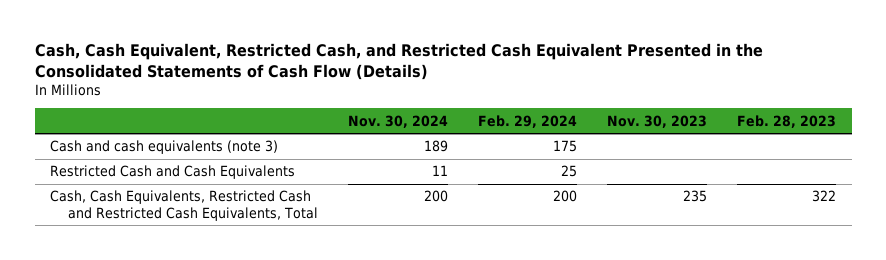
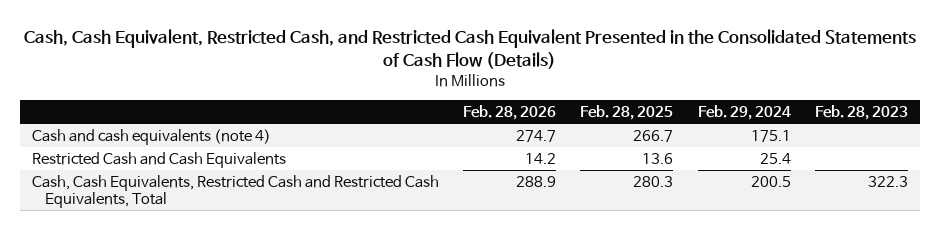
- | Nov. 30, 2024 | Feb. 29, 2024 | Nov. 30, 2023 | Feb. 28, 2023
+ | Feb. 28, 2026 | Feb. 28, 2025 | Feb. 29, 2024 | Feb. 28, 2023
- Cash and cash equivalents (note 3) | 189 | 175 | |
- Restricted Cash and Cash Equivalents | 11 | 25 | |
- Cash, Cash Equivalents, Restricted Cash and Restricted Cash Equivalents, Total | 200 | 200 | 235 | 322
+ Cash and cash equivalents (note 4) | 274.7 | 266.7 | 175.1 |
+ Restricted Cash and Cash Equivalents | 14.2 | 13.6 | 25.4 |
+ Cash, Cash Equivalents, Restricted Cash and Restricted Cash Equivalents, Total | 288.9 | 280.3 | 200.5 | 322.3

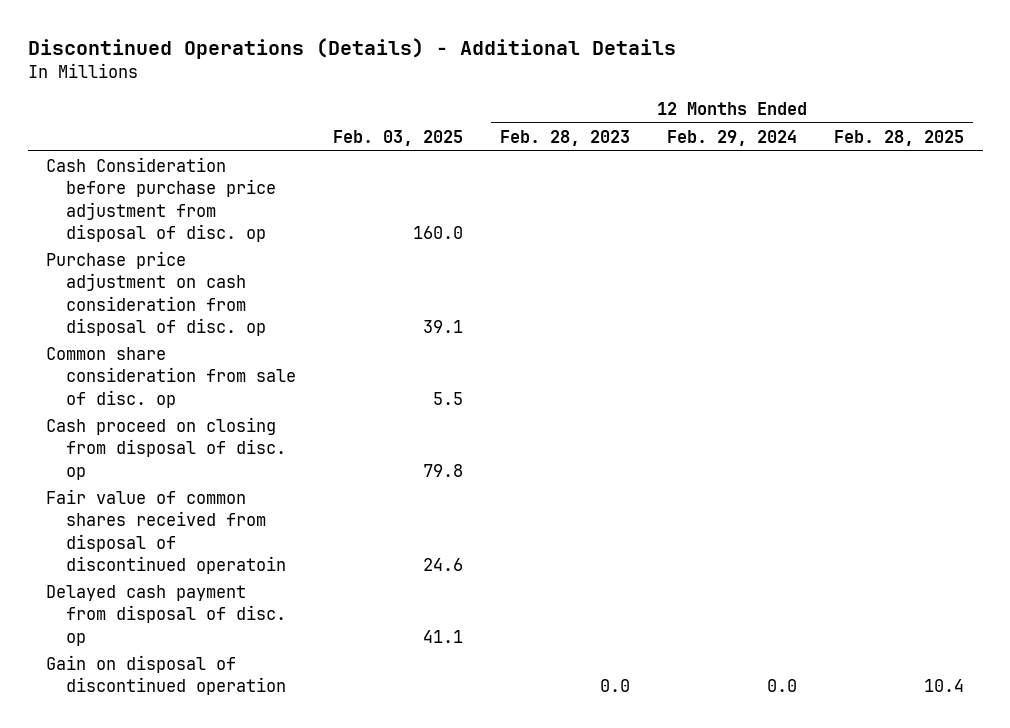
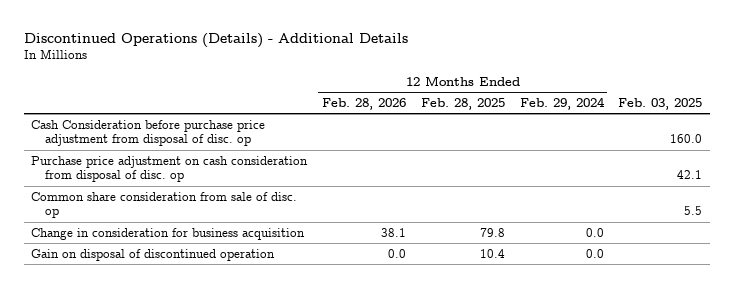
- | Feb. 03, 2025 | 12 Months Ended Feb. 28, 2023 | 12 Months Ended Feb. 29, 2024 | 12 Months Ended Feb. 28, 2025
+ | 12 Months Ended Feb. 28, 2026 | 12 Months Ended Feb. 28, 2025 | 12 Months Ended Feb. 29, 2024 | Feb. 03, 2025
- Purchase price adjustment on cash consideration from disposal of disc. op | 39.1 | | |
+ Purchase price adjustment on cash consideration from disposal of disc. op | | | | 42.1
- Cash proceed on closing from disposal of disc. op | 79.8 | | |
- Fair value of common shares received from disposal of discontinued operatoin | 24.6 | | |
- Delayed cash payment from disposal of disc. op | 41.1 | | |
+ Change in consideration for business acquisition | 38.1 | 79.8 | 0.0 |

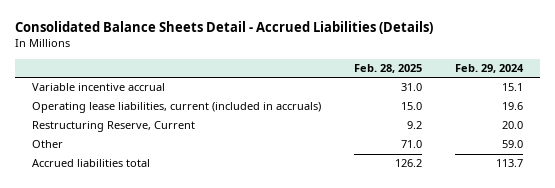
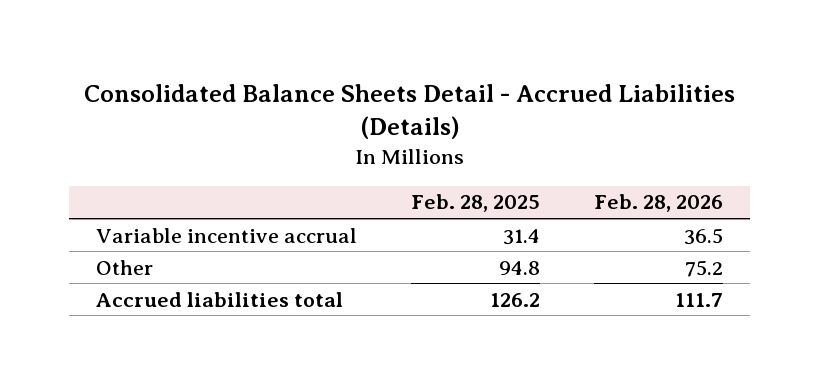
- | Feb. 28, 2025 | Feb. 29, 2024
+ | Feb. 28, 2025 | Feb. 28, 2026
- Variable incentive accrual | 31.0 | 15.1
- Operating lease liabilities, current (included in accruals) | 15.0 | 19.6
- Restructuring Reserve, Current | 9.2 | 20.0
- Other | 71.0 | 59.0
+ Variable incentive accrual | 31.4 | 36.5
+ Other | 94.8 | 75.2

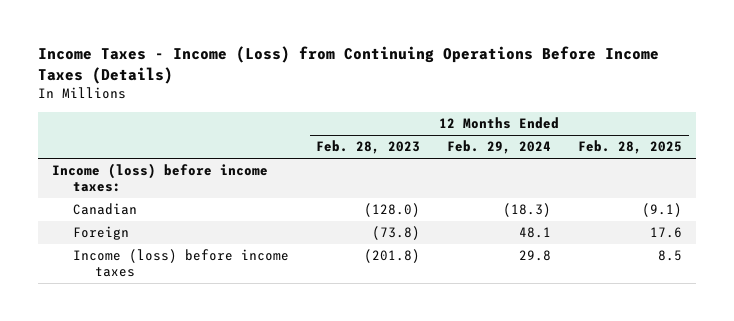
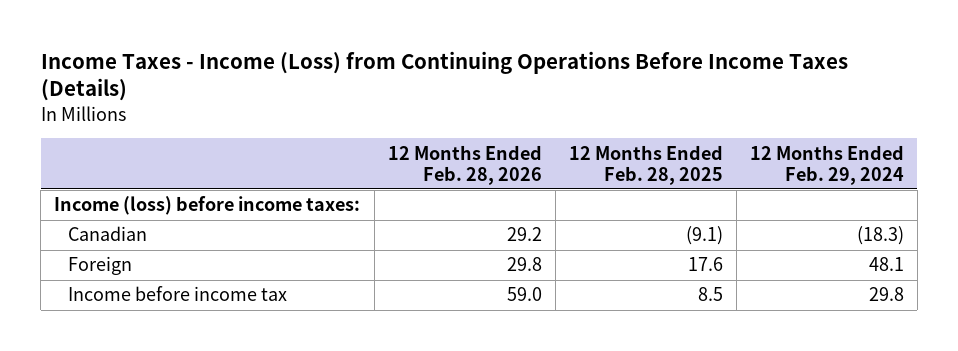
- | 12 Months Ended Feb. 28, 2023 | 12 Months Ended Feb. 29, 2024 | 12 Months Ended Feb. 28, 2025
+ | 12 Months Ended Feb. 28, 2026 | 12 Months Ended Feb. 28, 2025 | 12 Months Ended Feb. 29, 2024
- Income (loss) before income taxes | (201.8) | 29.8 | 8.5
+ Income before income tax | 59.0 | 8.5 | 29.8

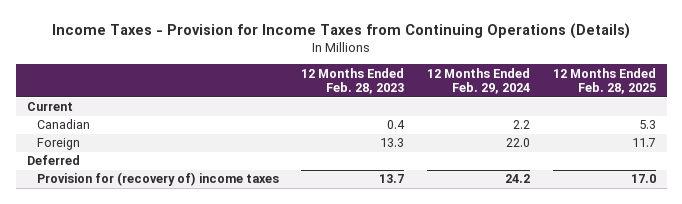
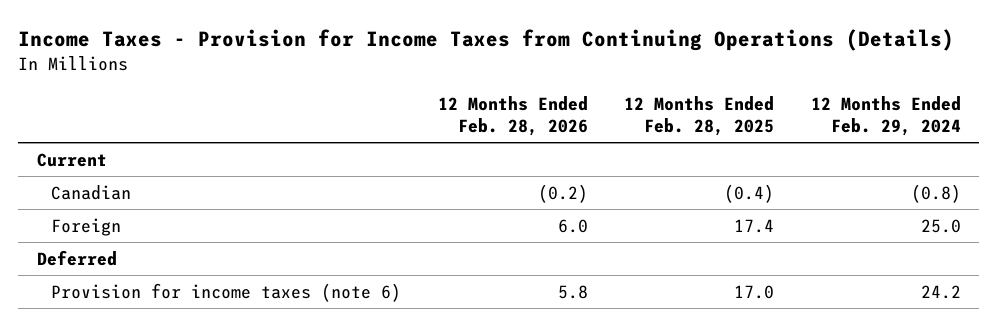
- | 12 Months Ended Feb. 28, 2023 | 12 Months Ended Feb. 29, 2024 | 12 Months Ended Feb. 28, 2025
+ | 12 Months Ended Feb. 28, 2026 | 12 Months Ended Feb. 28, 2025 | 12 Months Ended Feb. 29, 2024
- Canadian | 0.4 | 2.2 | 5.3
- Foreign | 13.3 | 22.0 | 11.7
+ Canadian | (0.2) | (0.4) | (0.8)
+ Foreign | 6.0 | 17.4 | 25.0
- Provision for (recovery of) income taxes | 13.7 | 24.2 | 17.0
+ Provision for income taxes (note 6) | 5.8 | 17.0 | 24.2

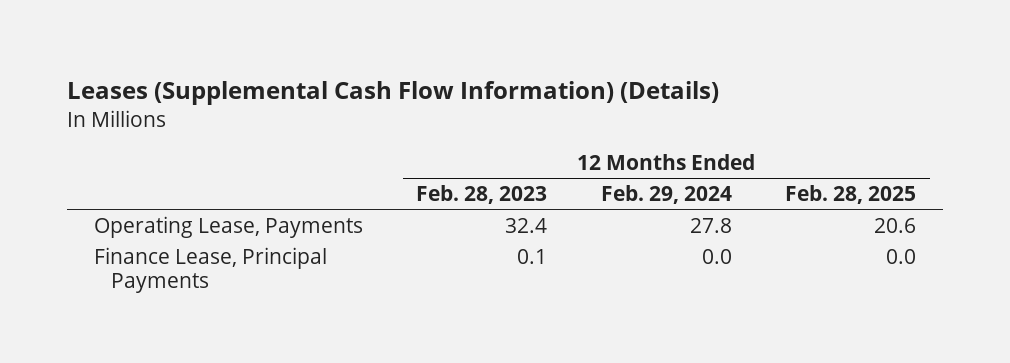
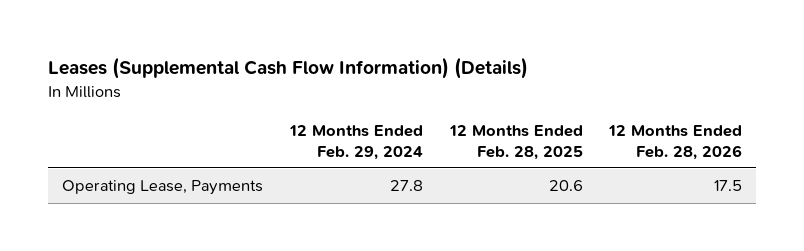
- | 12 Months Ended Feb. 28, 2023 | 12 Months Ended Feb. 29, 2024 | 12 Months Ended Feb. 28, 2025
+ | 12 Months Ended Feb. 29, 2024 | 12 Months Ended Feb. 28, 2025 | 12 Months Ended Feb. 28, 2026
- Finance Lease, Principal Payments | 0.1 | 0.0 | 0.0

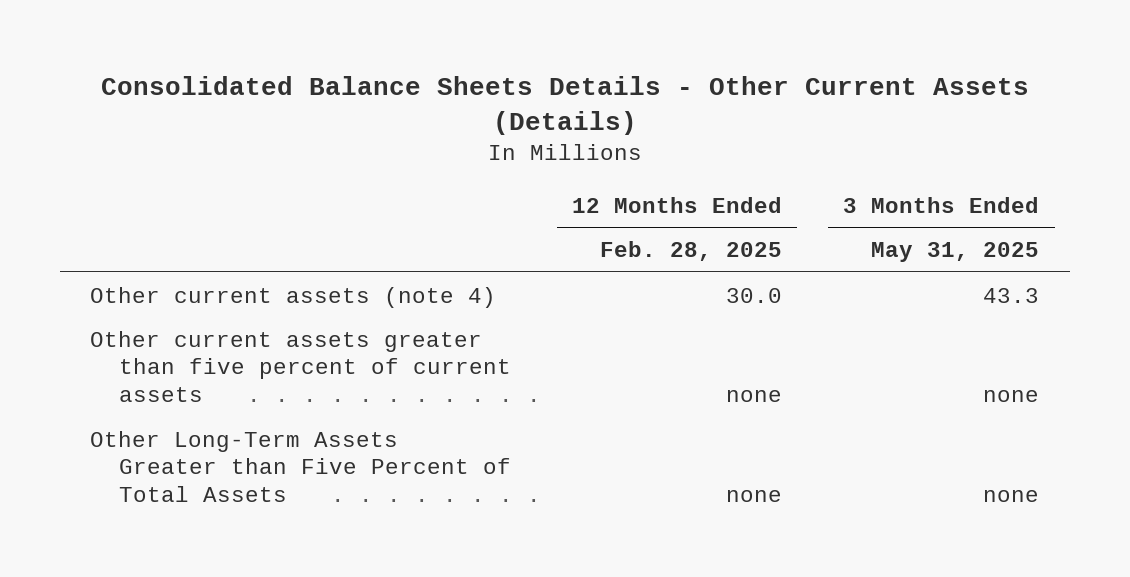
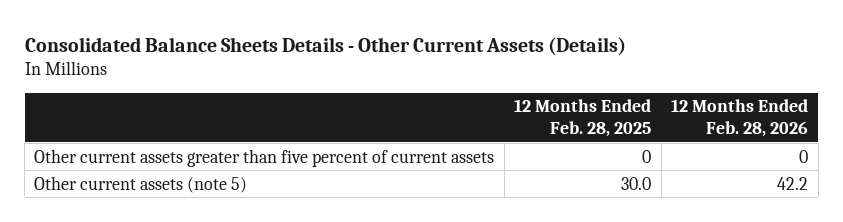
- | 12 Months Ended Feb. 28, 2025 | 3 Months Ended May 31, 2025
+ | 12 Months Ended Feb. 28, 2025 | 12 Months Ended Feb. 28, 2026
- Other current assets (note 4) | 30.0 | 43.3
- Other current assets greater than five percent of current assets | none | none
- Other Long-Term Assets Greater than Five Percent of Total Assets | none | none
+ Other current assets greater than five percent of current assets | 0 | 0
+ Other current assets (note 5) | 30.0 | 42.2

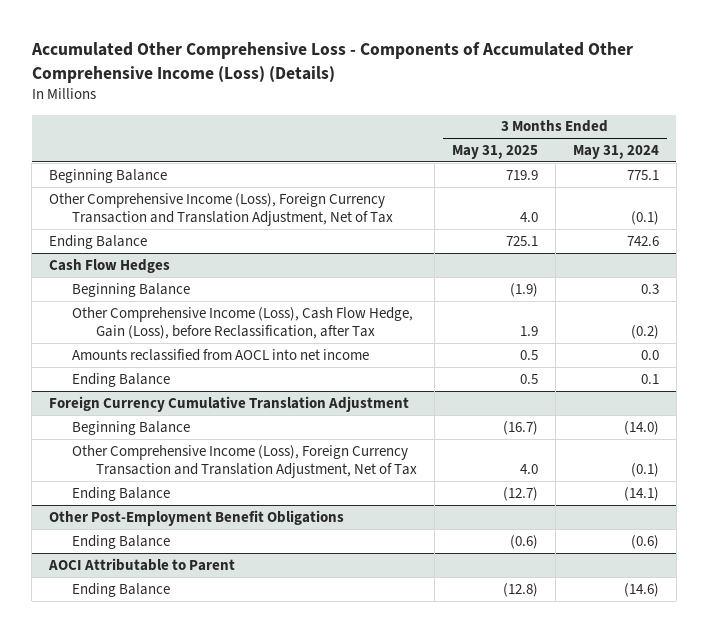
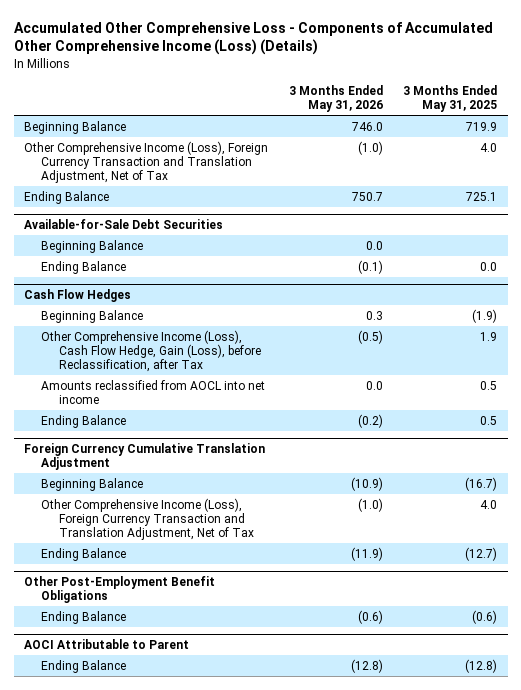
- | 3 Months Ended May 31, 2025 | 3 Months Ended May 31, 2024
+ | 3 Months Ended May 31, 2026 | 3 Months Ended May 31, 2025
+ Available-for-Sale Debt Securities
+ Beginning Balance | 0.0 |
+ Ending Balance | (0.1) | 0.0

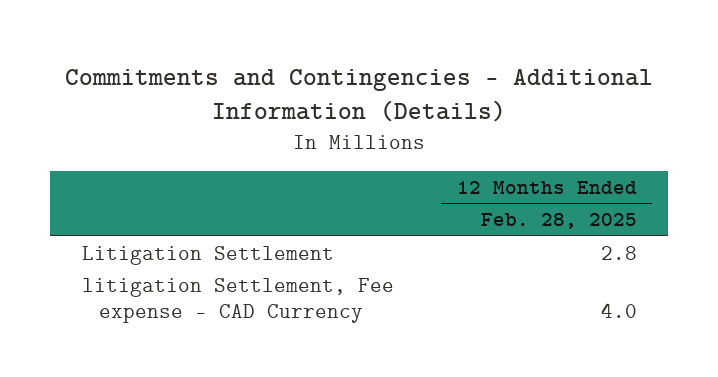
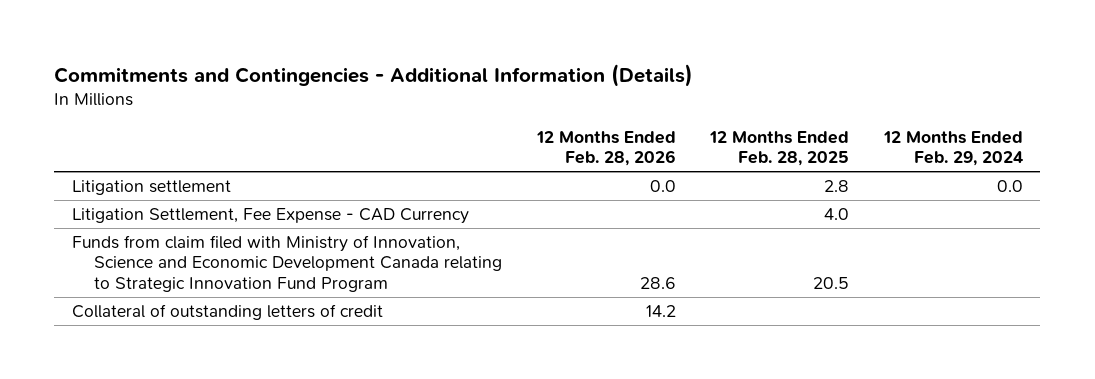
- | 12 Months Ended Feb. 28, 2025
+ | 12 Months Ended Feb. 28, 2026 | 12 Months Ended Feb. 28, 2025 | 12 Months Ended Feb. 29, 2024
- Litigation Settlement | 2.8
- litigation Settlement, Fee expense - CAD Currency | 4.0
+ Litigation settlement | 0.0 | 2.8 | 0.0
+ Litigation Settlement, Fee Expense - CAD Currency | | 4.0 |
+ Funds from claim filed with Ministry of Innovation, Science and Economic Development Canada relating to Strategic Innovation Fund Program | 28.6 | 20.5 |
+ Collateral of outstanding letters of credit | 14.2 | |

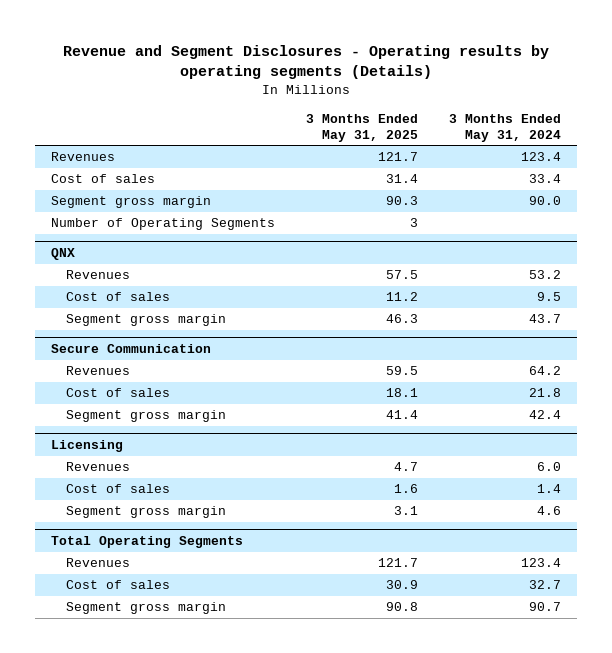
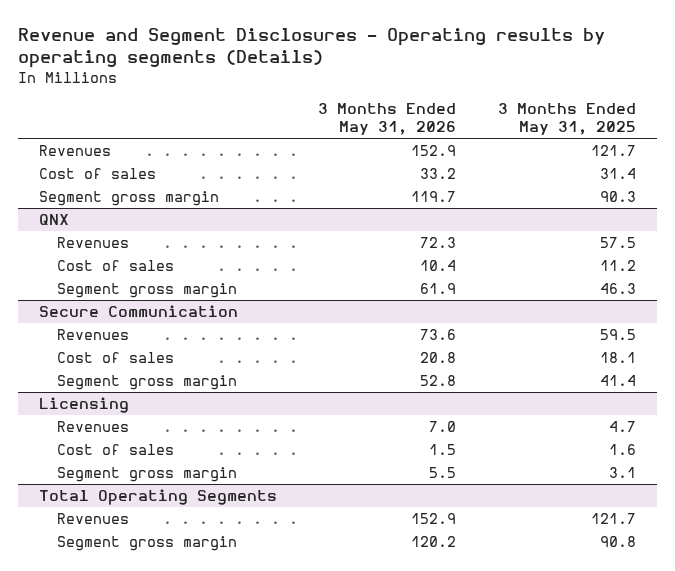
- | 3 Months Ended May 31, 2025 | 3 Months Ended May 31, 2024
+ | 3 Months Ended May 31, 2026 | 3 Months Ended May 31, 2025
- Number of Operating Segments | 3 |
@ Total Operating Segments
- Cost of sales | 30.9 | 32.7

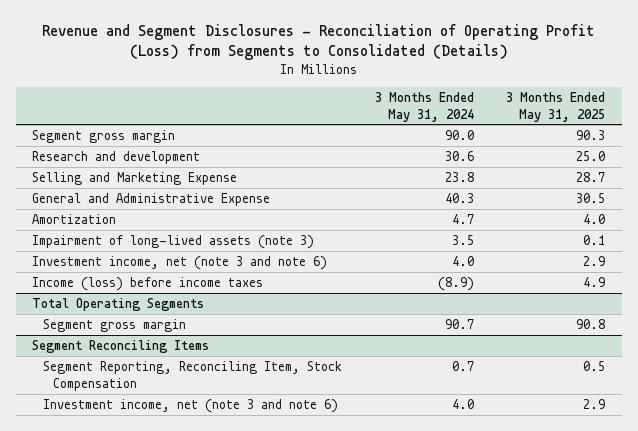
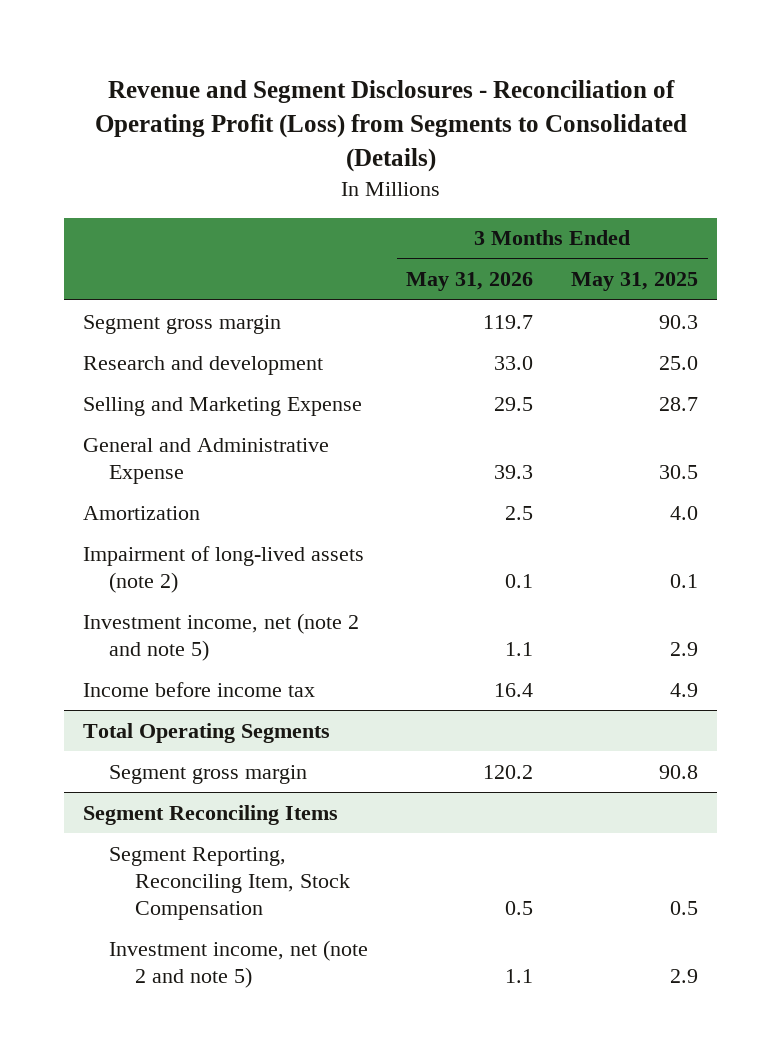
- | 3 Months Ended May 31, 2024 | 3 Months Ended May 31, 2025
+ | 3 Months Ended May 31, 2026 | 3 Months Ended May 31, 2025
- Impairment of long-lived assets (note 3) | 3.5 | 0.1
- Investment income, net (note 3 and note 6) | 4.0 | 2.9
- Income (loss) before income taxes | (8.9) | 4.9
+ Impairment of long-lived assets (note 2) | 0.1 | 0.1
+ Investment income, net (note 2 and note 5) | 1.1 | 2.9
+ Income before income tax | 16.4 | 4.9
@ Segment Reconciling Items
- Investment income, net (note 3 and note 6) | 4.0 | 2.9
+ Investment income, net (note 2 and note 5) | 1.1 | 2.9

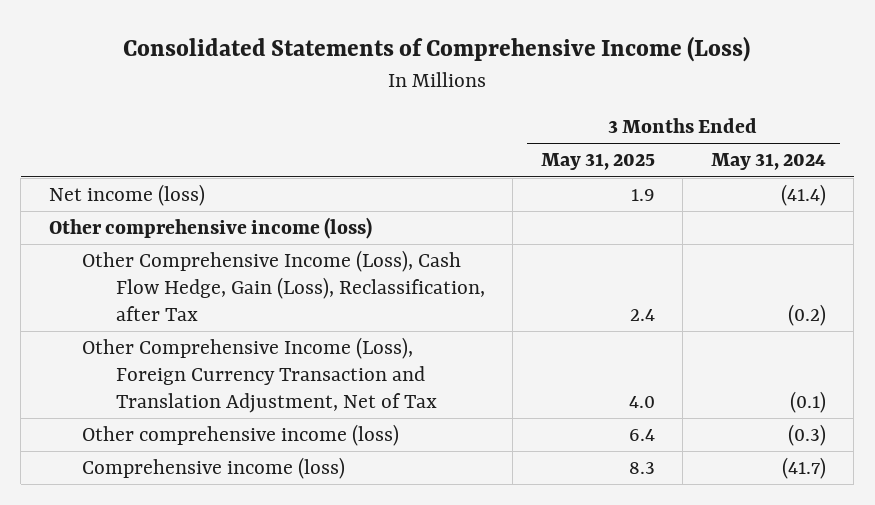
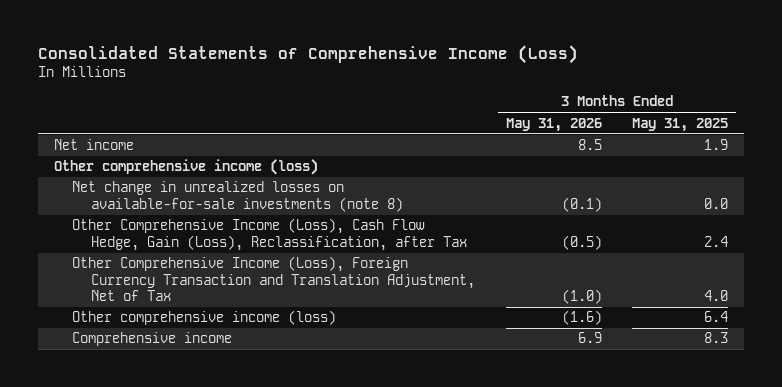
- | 3 Months Ended May 31, 2025 | 3 Months Ended May 31, 2024
+ | 3 Months Ended May 31, 2026 | 3 Months Ended May 31, 2025
- Net income (loss) | 1.9 | (41.4)
+ Net income | 8.5 | 1.9
+ Net change in unrealized losses on available-for-sale investments (note 8) | (0.1) | 0.0
- Comprehensive income (loss) | 8.3 | (41.7)
+ Comprehensive income | 6.9 | 8.3

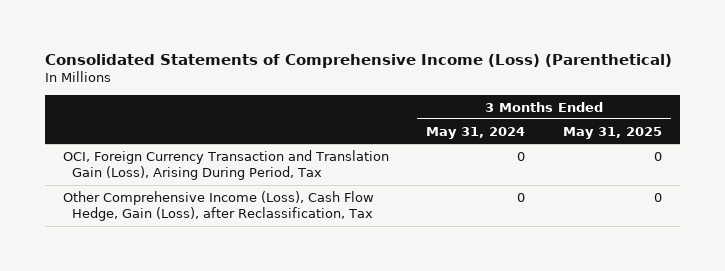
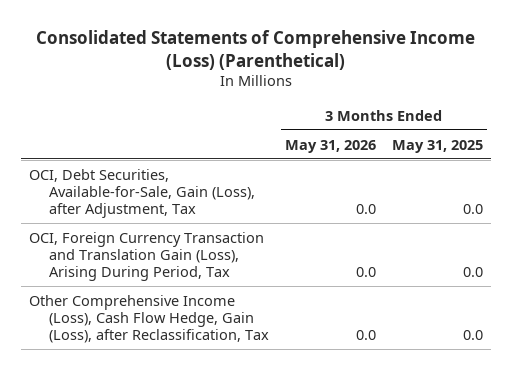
- | 3 Months Ended May 31, 2024 | 3 Months Ended May 31, 2025
+ | 3 Months Ended May 31, 2026 | 3 Months Ended May 31, 2025
- OCI, Foreign Currency Transaction and Translation Gain (Loss), Arising During Period, Tax | 0 | 0
- Other Comprehensive Income (Loss), Cash Flow Hedge, Gain (Loss), after Reclassification, Tax | 0 | 0
+ OCI, Debt Securities, Available-for-Sale, Gain (Loss), after Adjustment, Tax | 0.0 | 0.0
+ OCI, Foreign Currency Transaction and Translation Gain (Loss), Arising During Period, Tax | 0.0 | 0.0
+ Other Comprehensive Income (Loss), Cash Flow Hedge, Gain (Loss), after Reclassification, Tax | 0.0 | 0.0

